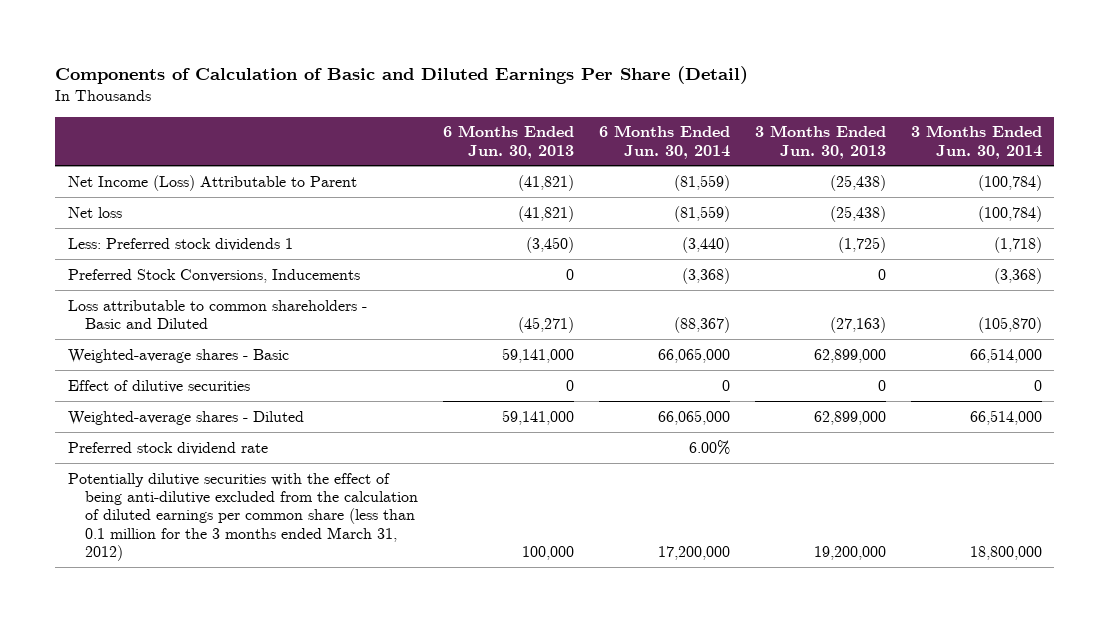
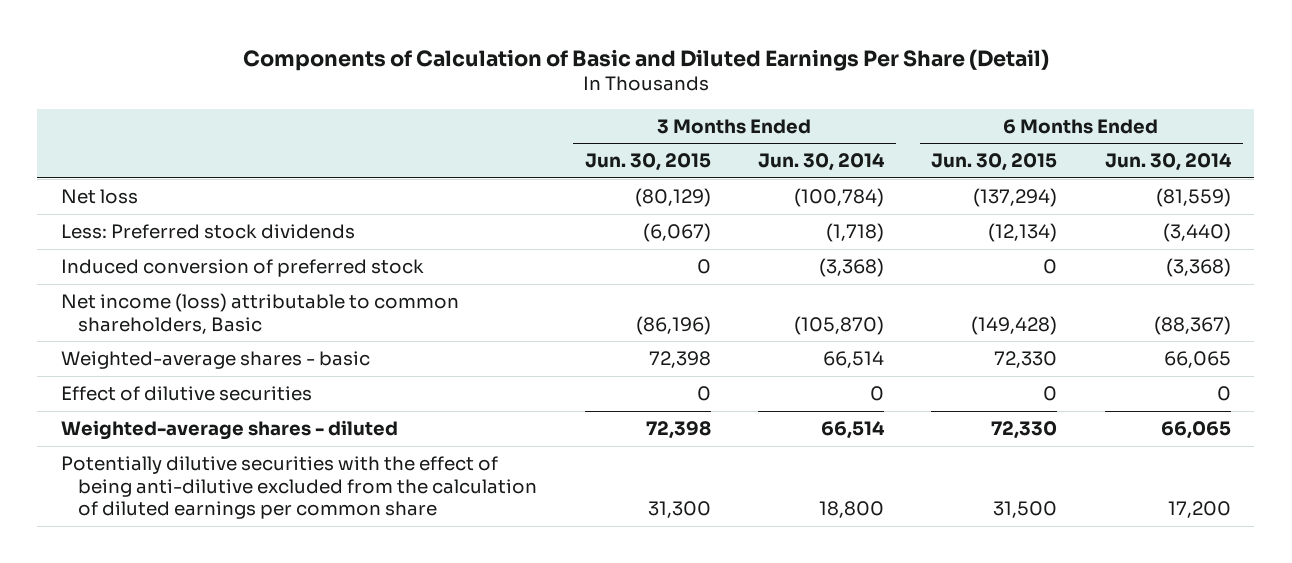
- | 6 Months Ended Jun. 30, 2013 | 6 Months Ended Jun. 30, 2014 | 3 Months Ended Jun. 30, 2013 | 3 Months Ended Jun. 30, 2014
+ | 3 Months Ended Jun. 30, 2015 | 3 Months Ended Jun. 30, 2014 | 6 Months Ended Jun. 30, 2015 | 6 Months Ended Jun. 30, 2014
- Net Income (Loss) Attributable to Parent | (41,821) | (81,559) | (25,438) | (100,784)
- Less: Preferred stock dividends 1 | (3,450) | (3,440) | (1,725) | (1,718)
- Preferred Stock Conversions, Inducements | 0 | (3,368) | 0 | (3,368)
- Loss attributable to common shareholders - Basic and Diluted | (45,271) | (88,367) | (27,163) | (105,870)
- Weighted-average shares - Basic | 59,141,000 | 66,065,000 | 62,899,000 | 66,514,000
+ Less: Preferred stock dividends | (6,067) | (1,718) | (12,134) | (3,440)
+ Induced conversion of preferred stock | 0 | (3,368) | 0 | (3,368)
+ Net income (loss) attributable to common shareholders, Basic | (86,196) | (105,870) | (149,428) | (88,367)
+ Weighted-average shares - basic | 72,398 | 66,514 | 72,330 | 66,065
- Weighted-average shares - Diluted | 59,141,000 | 66,065,000 | 62,899,000 | 66,514,000
- Preferred stock dividend rate | | 6.00% | |
- Potentially dilutive securities with the effect of being anti-dilutive excluded from the calculation of diluted earnings per common share (less than 0.1 million for the 3 months ended March 31, 2012) | 100,000 | 17,200,000 | 19,200,000 | 18,800,000
+ Weighted-average shares - diluted | 72,398 | 66,514 | 72,330 | 66,065
+ Potentially dilutive securities with the effect of being anti-dilutive excluded from the calculation of diluted earnings per common share | 31,300 | 18,800 | 31,500 | 17,200

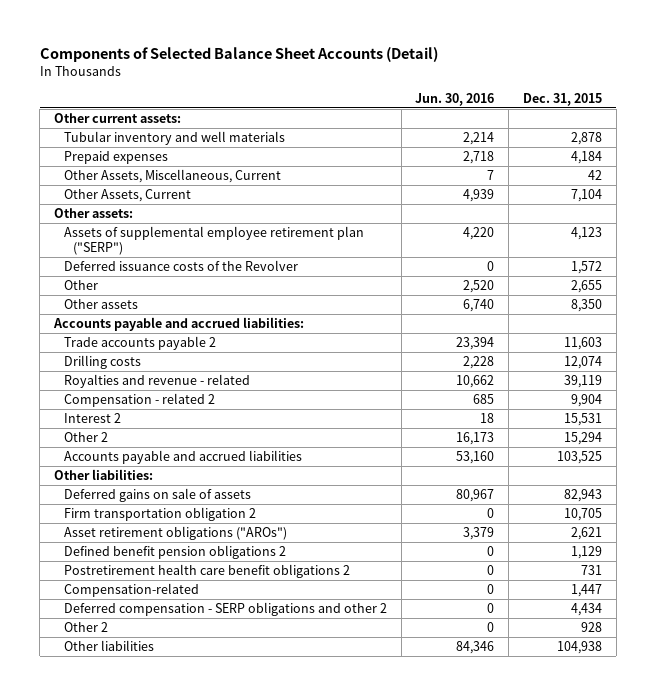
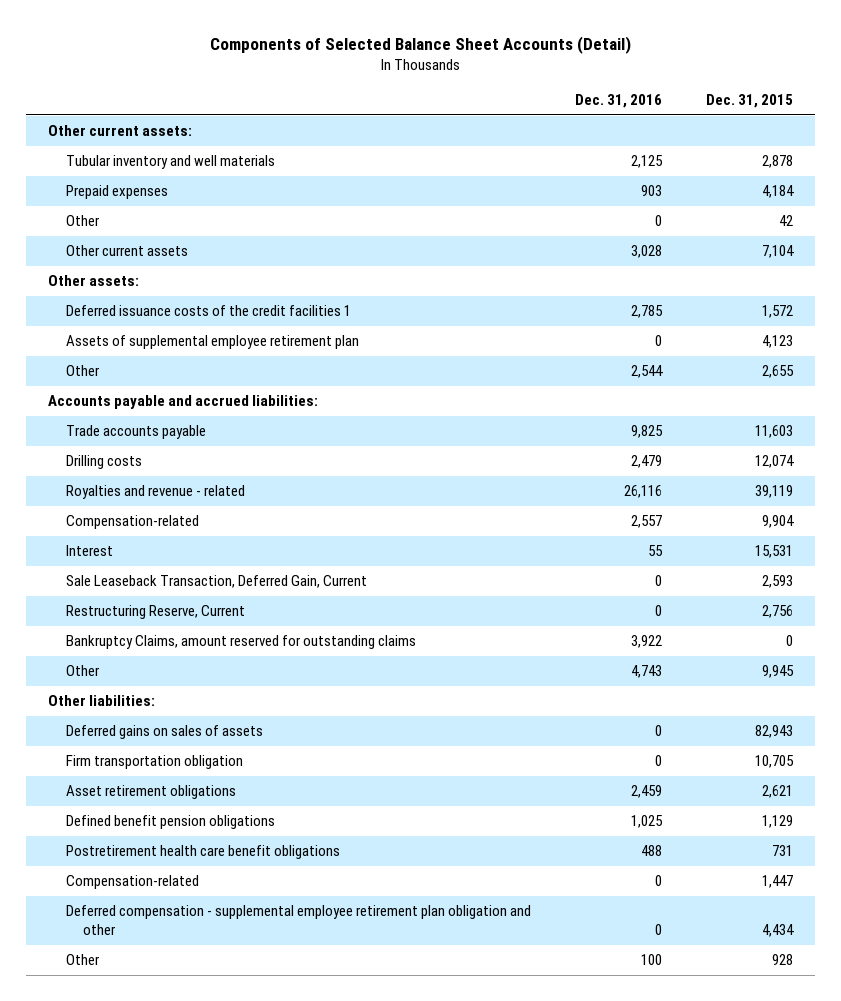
- | Jun. 30, 2016 | Dec. 31, 2015
+ | Dec. 31, 2016 | Dec. 31, 2015
- Other Assets, Miscellaneous, Current | 7 | 42
- Other Assets, Current | 4,939 | 7,104
+ Other | 0 | 42
+ Other current assets | 3,028 | 7,104
- Assets of supplemental employee retirement plan ("SERP") | 4,220 | 4,123
- Deferred issuance costs of the Revolver | 0 | 1,572
+ Deferred issuance costs of the credit facilities 1 | 2,785 | 1,572
+ Assets of supplemental employee retirement plan | 0 | 4,123
- Other assets | 6,740 | 8,350
- Trade accounts payable 2 | 23,394 | 11,603
+ Trade accounts payable | 9,825 | 11,603
- Compensation - related 2 | 685 | 9,904
- Interest 2 | 18 | 15,531
- Other 2 | 16,173 | 15,294
- Accounts payable and accrued liabilities | 53,160 | 103,525
+ Compensation-related | 2,557 | 9,904
+ Interest | 55 | 15,531
+ Sale Leaseback Transaction, Deferred Gain, Current | 0 | 2,593
+ Restructuring Reserve, Current | 0 | 2,756
+ Bankruptcy Claims, amount reserved for outstanding claims | 3,922 | 0
+ Other | 4,743 | 9,945
- Deferred gains on sale of assets | 80,967 | 82,943
- Firm transportation obligation 2 | 0 | 10,705
- Asset retirement obligations ("AROs") | 3,379 | 2,621
- Defined benefit pension obligations 2 | 0 | 1,129
- Postretirement health care benefit obligations 2 | 0 | 731
+ Deferred gains on sales of assets | 0 | 82,943
+ Firm transportation obligation | 0 | 10,705
+ Asset retirement obligations | 2,459 | 2,621
+ Defined benefit pension obligations | 1,025 | 1,129
+ Postretirement health care benefit obligations | 488 | 731
- Deferred compensation - SERP obligations and other 2 | 0 | 4,434
- Other 2 | 0 | 928
- Other liabilities | 84,346 | 104,938
+ Deferred compensation - supplemental employee retirement plan obligation and other | 0 | 4,434
+ Other | 100 | 928

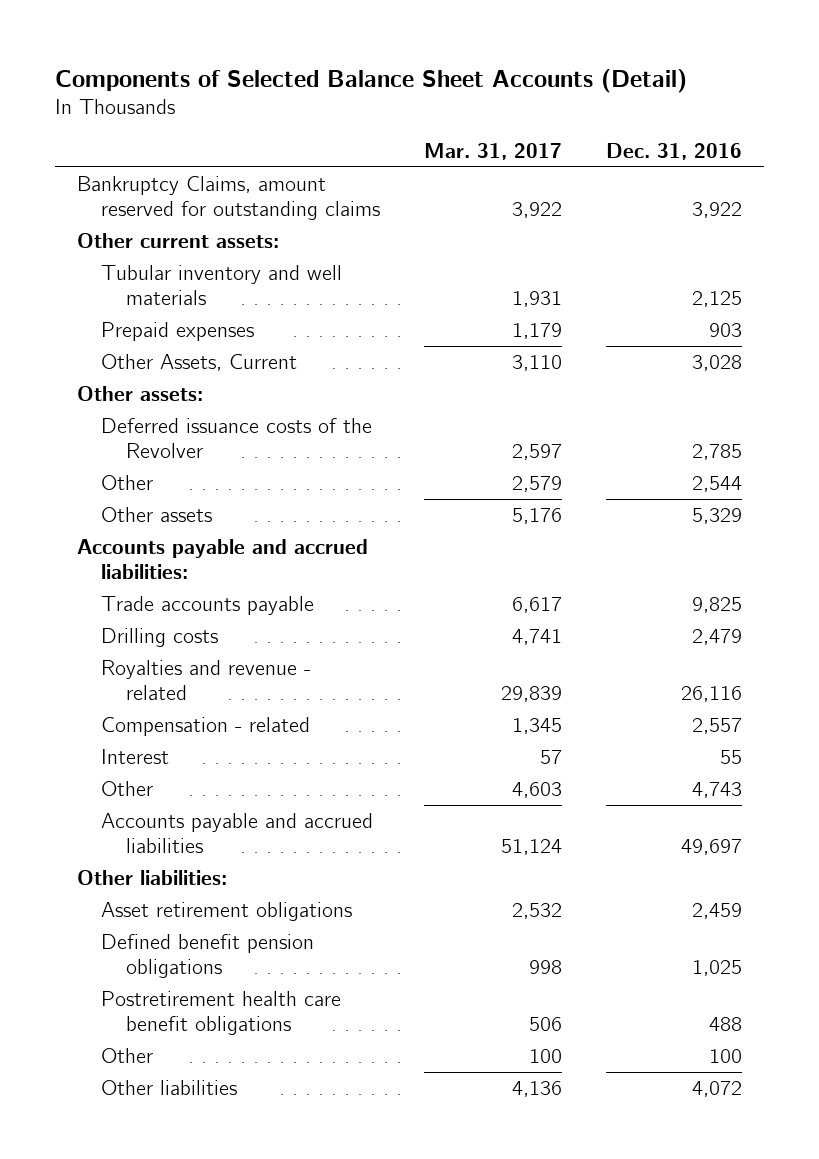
- | Dec. 31, 2016 | Dec. 31, 2015
+ | Mar. 31, 2017 | Dec. 31, 2016
moved up: Bankruptcy Claims, amount reserved for outstanding claims | 3,922 | 3,922
- Other | 0 | 42
- Other current assets | 3,028 | 7,104
+ Other Assets, Current | 3,110 | 3,028
- Deferred issuance costs of the credit facilities 1 | 2,785 | 1,572
- Assets of supplemental employee retirement plan | 0 | 4,123
+ Deferred issuance costs of the Revolver | 2,597 | 2,785
+ Other assets | 5,176 | 5,329
- Compensation-related | 2,557 | 9,904
+ Compensation - related | 1,345 | 2,557
- Sale Leaseback Transaction, Deferred Gain, Current | 0 | 2,593
- Restructuring Reserve, Current | 0 | 2,756
+ Accounts payable and accrued liabilities | 51,124 | 49,697
- Deferred gains on sales of assets | 0 | 82,943
- Firm transportation obligation | 0 | 10,705
- Compensation-related | 0 | 1,447
- Deferred compensation - supplemental employee retirement plan obligation and other | 0 | 4,434
+ Other liabilities | 4,136 | 4,072

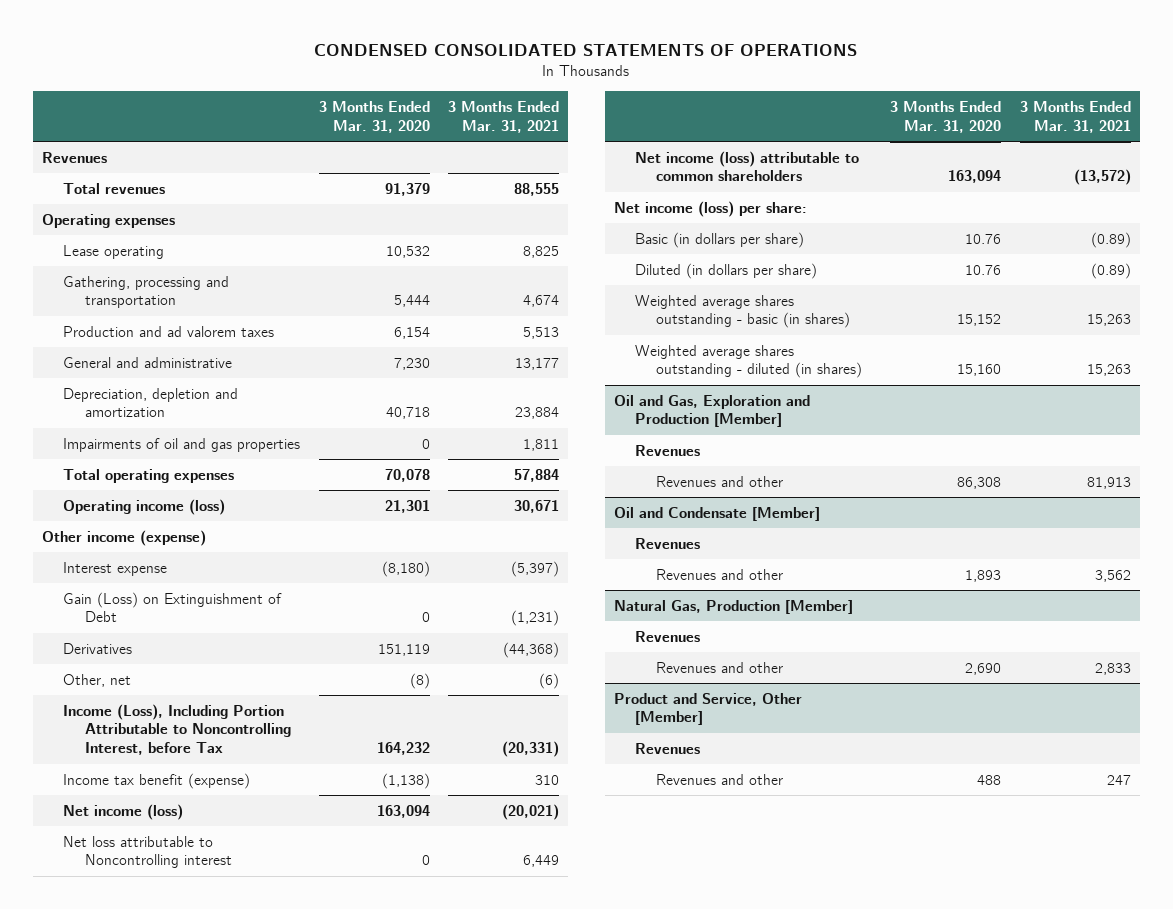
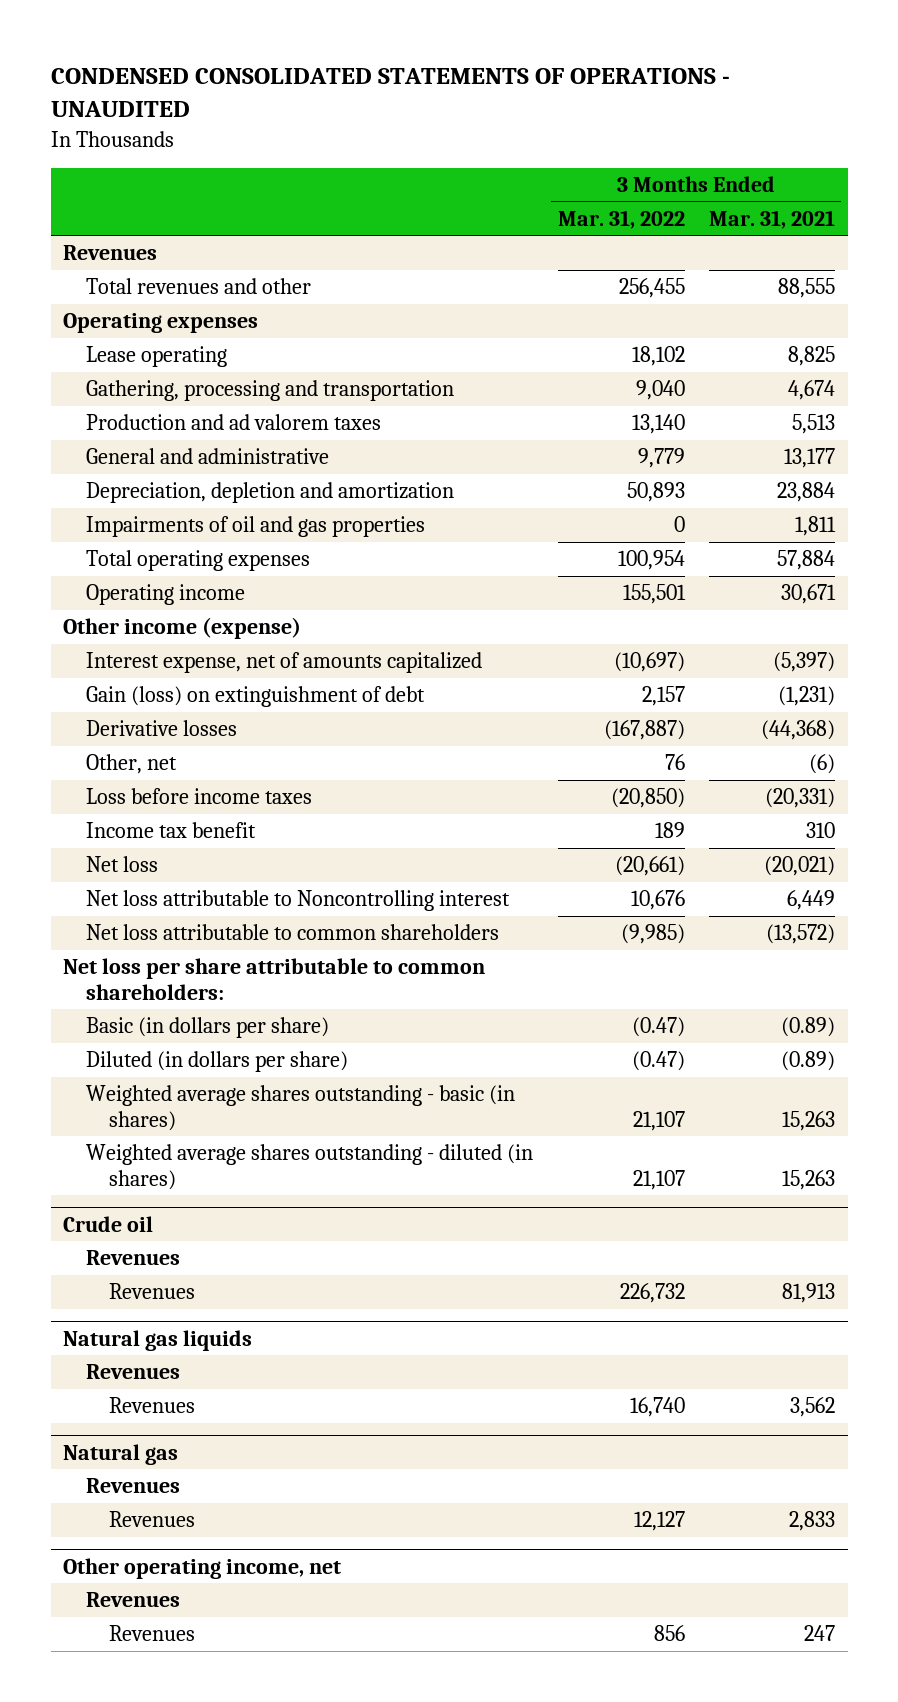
- CONDENSED CONSOLIDATED STATEMENTS OF OPERATIONS
+ CONDENSED CONSOLIDATED STATEMENTS OF OPERATIONS - UNAUDITED
- | 3 Months Ended Mar. 31, 2020 | 3 Months Ended Mar. 31, 2021
+ | 3 Months Ended Mar. 31, 2022 | 3 Months Ended Mar. 31, 2021
- Total revenues | 91,379 | 88,555
+ Total revenues and other | 256,455 | 88,555
- Operating income (loss) | 21,301 | 30,671
+ Operating income | 155,501 | 30,671
- Interest expense | (8,180) | (5,397)
- Gain (Loss) on Extinguishment of Debt | 0 | (1,231)
- Derivatives | 151,119 | (44,368)
+ Interest expense, net of amounts capitalized | (10,697) | (5,397)
+ Gain (loss) on extinguishment of debt | 2,157 | (1,231)
+ Derivative losses | (167,887) | (44,368)
- Income (Loss), Including Portion Attributable to Noncontrolling Interest, before Tax | 164,232 | (20,331)
- Income tax benefit (expense) | (1,138) | 310
- Net income (loss) | 163,094 | (20,021)
+ Loss before income taxes | (20,850) | (20,331)
+ Income tax benefit | 189 | 310
+ Net loss | (20,661) | (20,021)
- Net income (loss) attributable to common shareholders | 163,094 | (13,572)
- Net income (loss) per share:
+ Net loss attributable to common shareholders | (9,985) | (13,572)
+ Net loss per share attributable to common shareholders:
- Oil and Gas, Exploration and Production [Member]
+ Crude oil
- Revenues and other | 86,308 | 81,913
- Oil and Condensate [Member]
+ Revenues | 226,732 | 81,913
+ Natural gas liquids
- Revenues and other | 1,893 | 3,562
- Natural Gas, Production [Member]
+ Revenues | 16,740 | 3,562
+ Natural gas
- Revenues and other | 2,690 | 2,833
- Product and Service, Other [Member]
+ Revenues | 12,127 | 2,833
+ Other operating income, net
- Revenues and other | 488 | 247
+ Revenues | 856 | 247

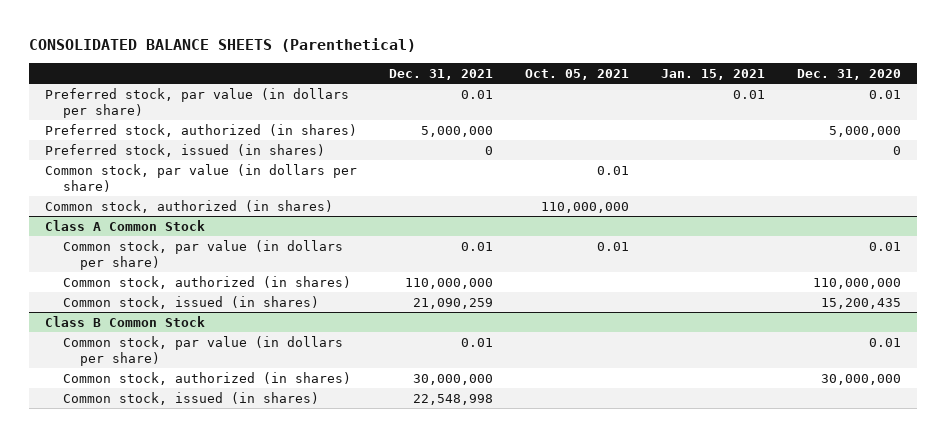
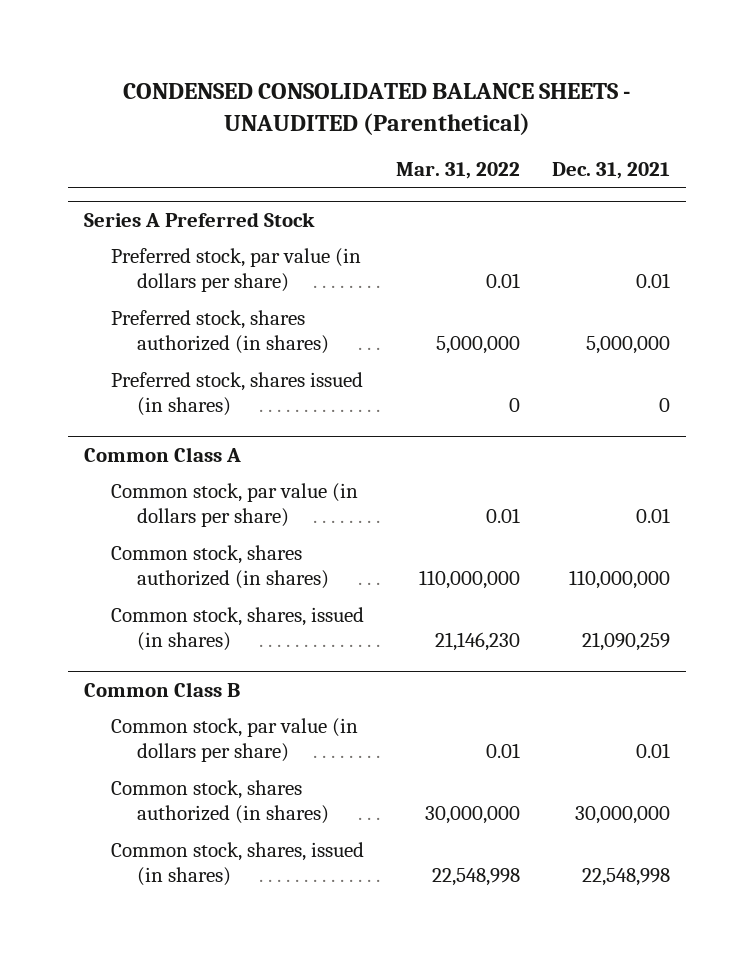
- CONSOLIDATED BALANCE SHEETS (Parenthetical)
+ CONDENSED CONSOLIDATED BALANCE SHEETS - UNAUDITED (Parenthetical)
- | Dec. 31, 2021 | Oct. 05, 2021 | Jan. 15, 2021 | Dec. 31, 2020
+ | Mar. 31, 2022 | Dec. 31, 2021
+ Series A Preferred Stock
- Preferred stock, authorized (in shares) | 5,000,000 | | | 5,000,000
- Preferred stock, issued (in shares) | 0 | | | 0
- Common stock, par value (in dollars per share) | | 0.01 | |
- Common stock, authorized (in shares) | | 110,000,000 | |
- Class A Common Stock
+ Preferred stock, shares authorized (in shares) | 5,000,000 | 5,000,000
+ Preferred stock, shares issued (in shares) | 0 | 0
+ Common Class A
- Common stock, authorized (in shares) | 110,000,000 | | | 110,000,000
- Common stock, issued (in shares) | 21,090,259 | | | 15,200,435
- Class B Common Stock
+ Common stock, shares authorized (in shares) | 110,000,000 | 110,000,000
+ Common stock, shares, issued (in shares) | 21,146,230 | 21,090,259
+ Common Class B
- Common stock, authorized (in shares) | 30,000,000 | | | 30,000,000
- Common stock, issued (in shares) | 22,548,998 | | |
+ Common stock, shares authorized (in shares) | 30,000,000 | 30,000,000
+ Common stock, shares, issued (in shares) | 22,548,998 | 22,548,998

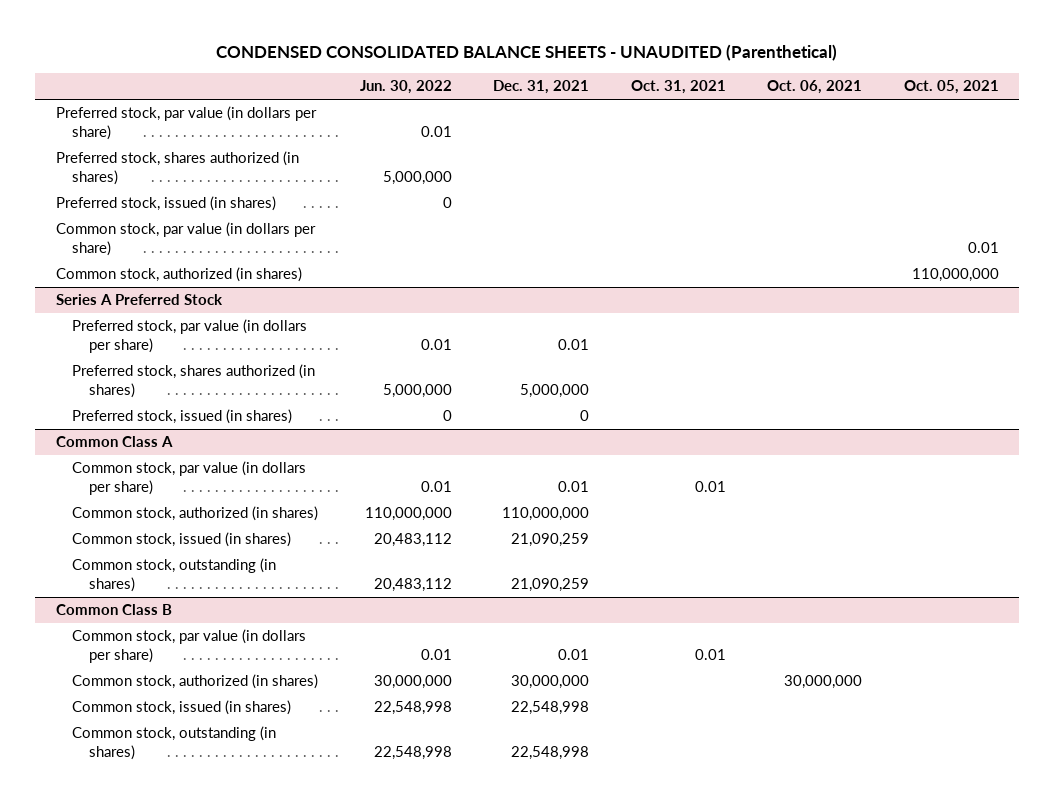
- | Mar. 31, 2022 | Dec. 31, 2021
+ | Jun. 30, 2022 | Dec. 31, 2021 | Oct. 31, 2021 | Oct. 06, 2021 | Oct. 05, 2021
+ Preferred stock, par value (in dollars per share) | 0.01 | | | |
+ Preferred stock, shares authorized (in shares) | 5,000,000 | | | |
+ Preferred stock, issued (in shares) | 0 | | | |
+ Common stock, par value (in dollars per share) | | | | | 0.01
+ Common stock, authorized (in shares) | | | | | 110,000,000
@ Series A Preferred Stock
- Preferred stock, shares issued (in shares) | 0 | 0
+ Preferred stock, issued (in shares) | 0 | 0 | | |
@ Common Class A
- Common stock, shares authorized (in shares) | 110,000,000 | 110,000,000
- Common stock, shares, issued (in shares) | 21,146,230 | 21,090,259
+ Common stock, authorized (in shares) | 110,000,000 | 110,000,000 | | |
+ Common stock, issued (in shares) | 20,483,112 | 21,090,259 | | |
+ Common stock, outstanding (in shares) | 20,483,112 | 21,090,259 | | |
@ Common Class B
- Common stock, shares authorized (in shares) | 30,000,000 | 30,000,000
- Common stock, shares, issued (in shares) | 22,548,998 | 22,548,998
+ Common stock, authorized (in shares) | 30,000,000 | 30,000,000 | | 30,000,000 |
+ Common stock, issued (in shares) | 22,548,998 | 22,548,998 | | |
+ Common stock, outstanding (in shares) | 22,548,998 | 22,548,998 | | |

